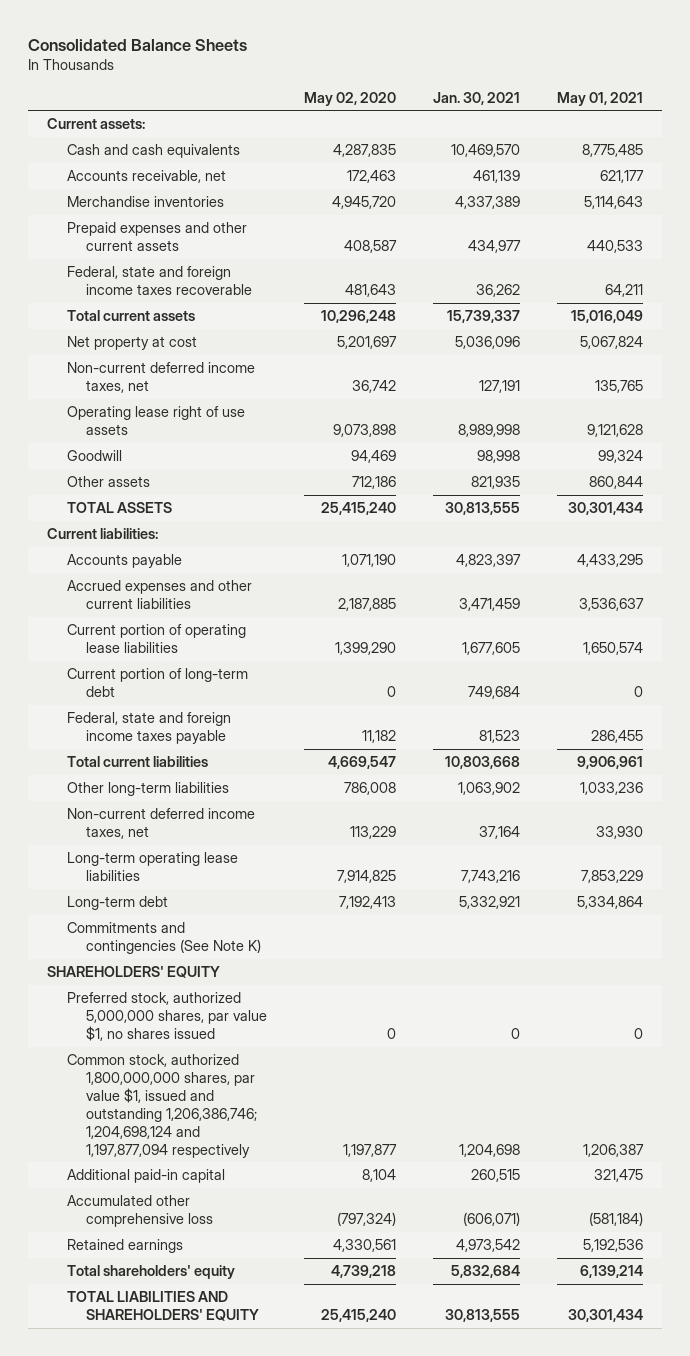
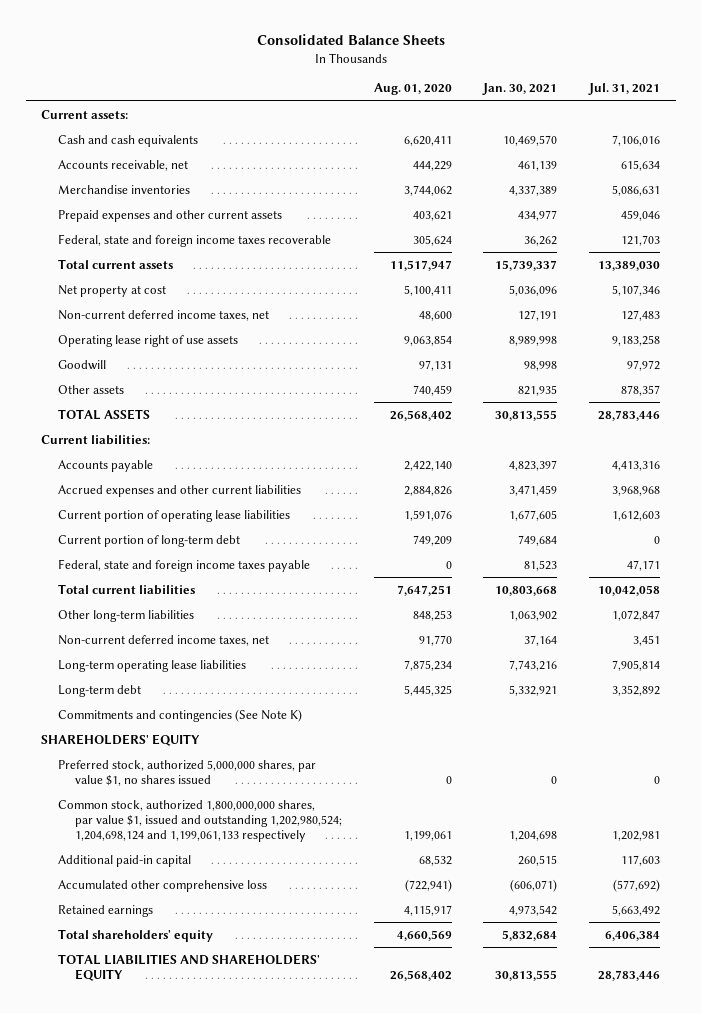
- | May 02, 2020 | Jan. 30, 2021 | May 01, 2021
+ | Aug. 01, 2020 | Jan. 30, 2021 | Jul. 31, 2021
- Common stock, authorized 1,800,000,000 shares, par value $1, issued and outstanding 1,206,386,746; 1,204,698,124 and 1,197,877,094 respectively | 1,197,877 | 1,204,698 | 1,206,387
+ Common stock, authorized 1,800,000,000 shares, par value $1, issued and outstanding 1,202,980,524; 1,204,698,124 and 1,199,061,133 respectively | 1,199,061 | 1,204,698 | 1,202,981

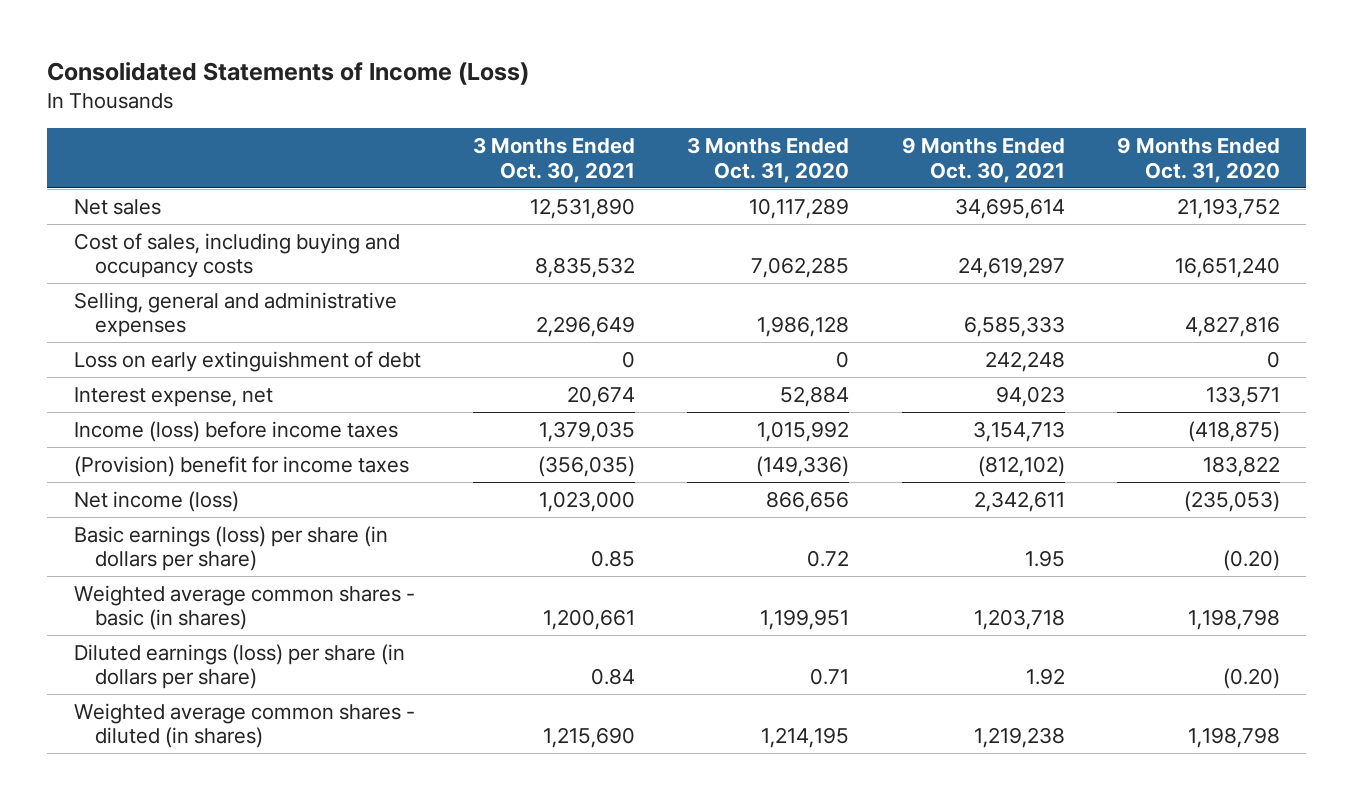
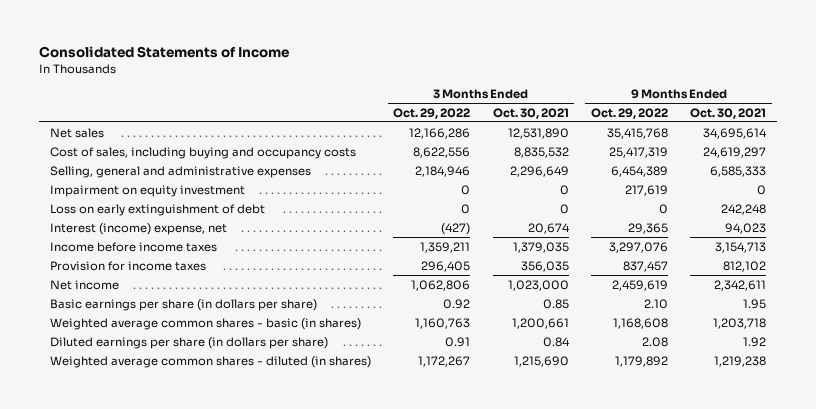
- Consolidated Statements of Income (Loss)
+ Consolidated Statements of Income
- | 3 Months Ended Oct. 30, 2021 | 3 Months Ended Oct. 31, 2020 | 9 Months Ended Oct. 30, 2021 | 9 Months Ended Oct. 31, 2020
+ | 3 Months Ended Oct. 29, 2022 | 3 Months Ended Oct. 30, 2021 | 9 Months Ended Oct. 29, 2022 | 9 Months Ended Oct. 30, 2021
+ Impairment on equity investment | 0 | 0 | 217,619 | 0
- Interest expense, net | 20,674 | 52,884 | 94,023 | 133,571
- Income (loss) before income taxes | 1,379,035 | 1,015,992 | 3,154,713 | (418,875)
- (Provision) benefit for income taxes | (356,035) | (149,336) | (812,102) | 183,822
- Net income (loss) | 1,023,000 | 866,656 | 2,342,611 | (235,053)
- Basic earnings (loss) per share (in dollars per share) | 0.85 | 0.72 | 1.95 | (0.20)
+ Interest (income) expense, net | (427) | 20,674 | 29,365 | 94,023
+ Income before income taxes | 1,359,211 | 1,379,035 | 3,297,076 | 3,154,713
+ Provision for income taxes | 296,405 | 356,035 | 837,457 | 812,102
+ Net income | 1,062,806 | 1,023,000 | 2,459,619 | 2,342,611
+ Basic earnings per share (in dollars per share) | 0.92 | 0.85 | 2.10 | 1.95
- Diluted earnings (loss) per share (in dollars per share) | 0.84 | 0.71 | 1.92 | (0.20)
+ Diluted earnings per share (in dollars per share) | 0.91 | 0.84 | 2.08 | 1.92

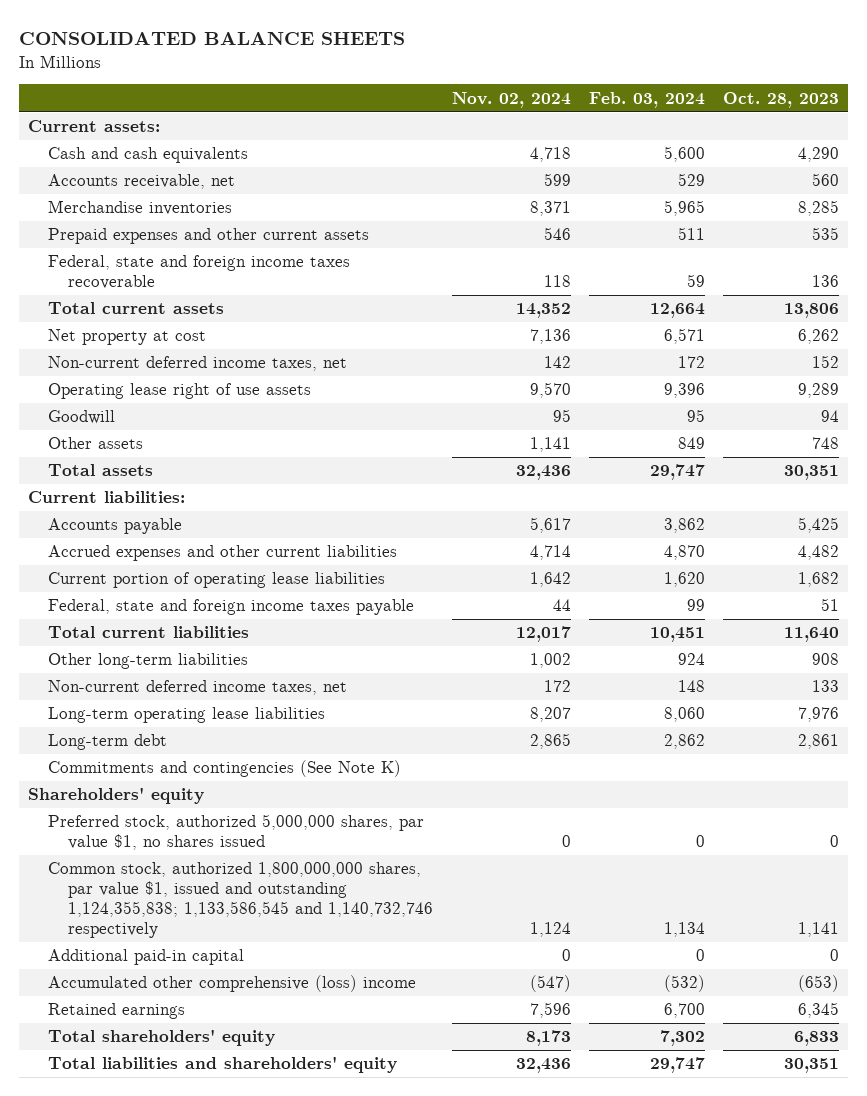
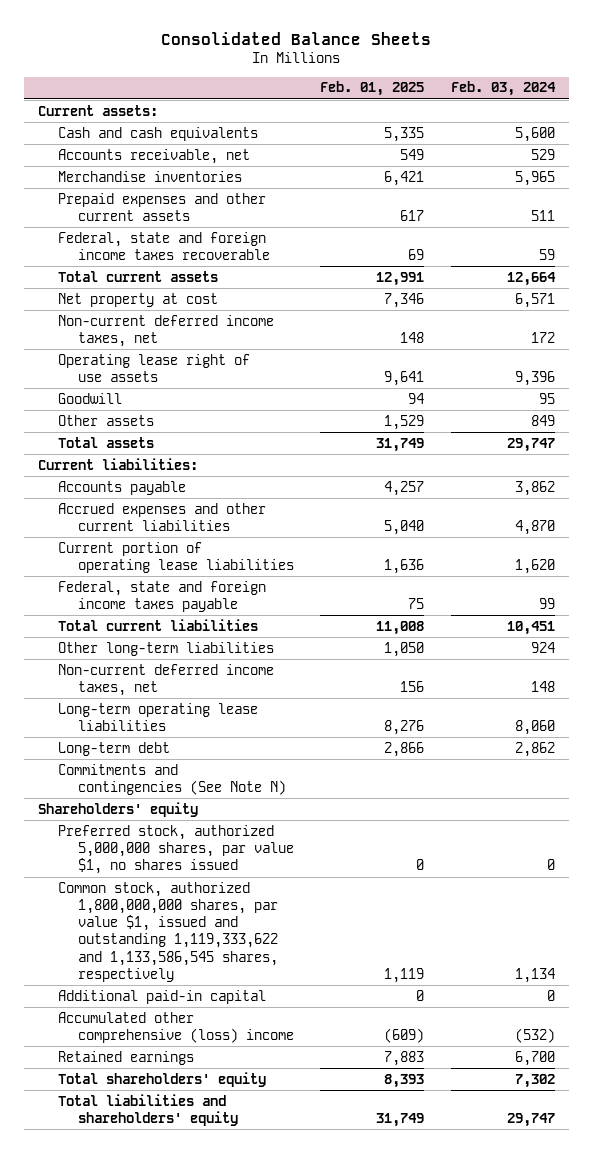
- CONSOLIDATED BALANCE SHEETS
+ Consolidated Balance Sheets
- | Nov. 02, 2024 | Feb. 03, 2024 | Oct. 28, 2023
+ | Feb. 01, 2025 | Feb. 03, 2024
- Commitments and contingencies (See Note K)
+ Commitments and contingencies (See Note N)
- Common stock, authorized 1,800,000,000 shares, par value $1, issued and outstanding 1,124,355,838; 1,133,586,545 and 1,140,732,746 respectively | 1,124 | 1,134 | 1,141
+ Common stock, authorized 1,800,000,000 shares, par value $1, issued and outstanding 1,119,333,622 and 1,133,586,545 shares, respectively | 1,119 | 1,134

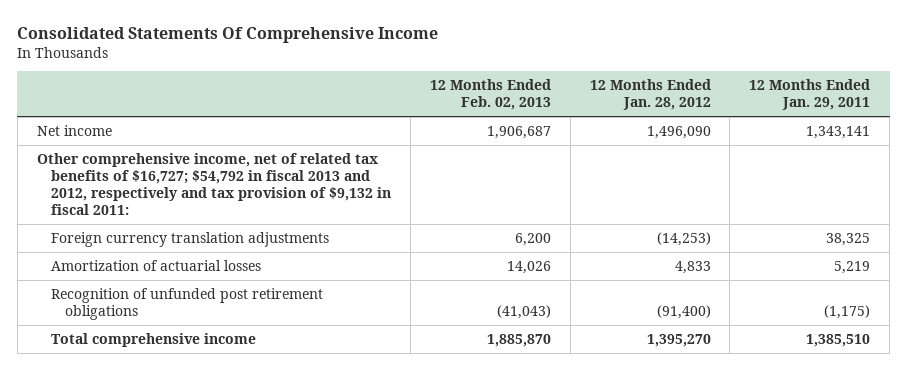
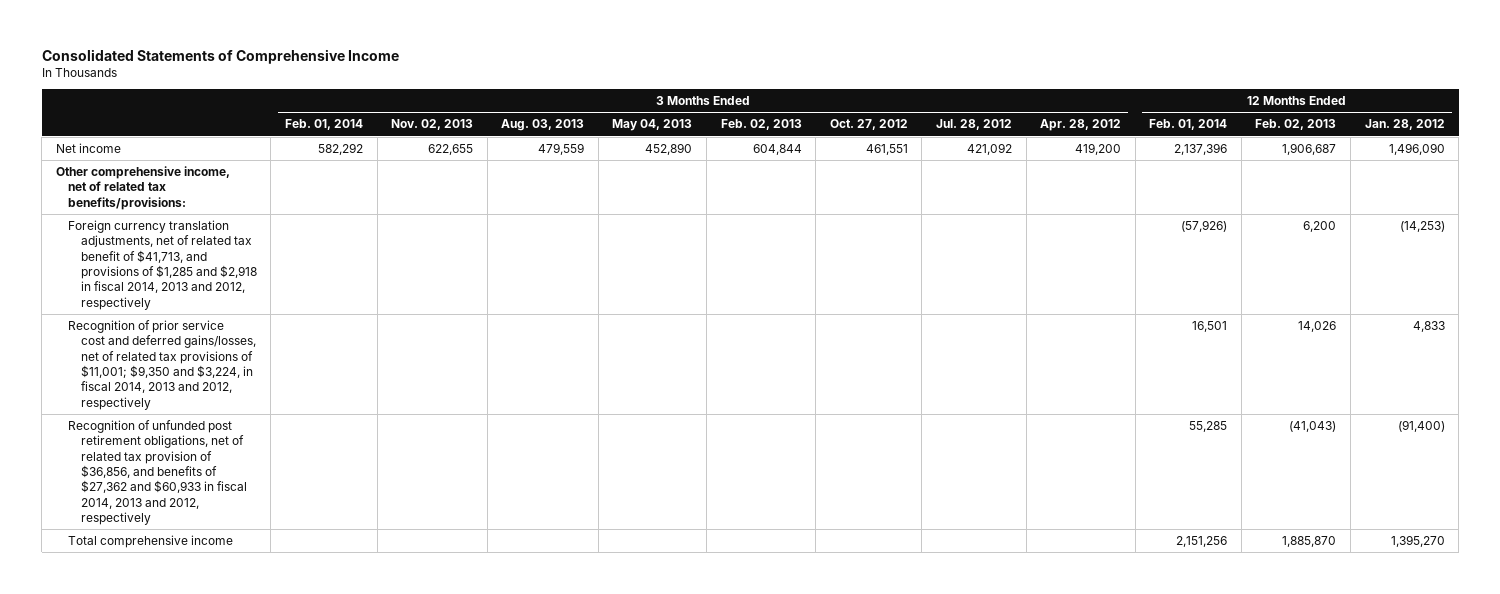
- Consolidated Statements Of Comprehensive Income
+ Consolidated Statements of Comprehensive Income
- | 12 Months Ended Feb. 02, 2013 | 12 Months Ended Jan. 28, 2012 | 12 Months Ended Jan. 29, 2011
+ | 3 Months Ended Feb. 01, 2014 | 3 Months Ended Nov. 02, 2013 | 3 Months Ended Aug. 03, 2013 | 3 Months Ended May 04, 2013 | 3 Months Ended Feb. 02, 2013 | 3 Months Ended Oct. 27, 2012 | 3 Months Ended Jul. 28, 2012 | 3 Months Ended Apr. 28, 2012 | 12 Months Ended Feb. 01, 2014 | 12 Months Ended Feb. 02, 2013 | 12 Months Ended Jan. 28, 2012
- Other comprehensive income, net of related tax benefits of $16,727; $54,792 in fiscal 2013 and 2012, respectively and tax provision of $9,132 in fiscal 2011:
- Foreign currency translation adjustments | 6,200 | (14,253) | 38,325
- Amortization of actuarial losses | 14,026 | 4,833 | 5,219
- Recognition of unfunded post retirement obligations | (41,043) | (91,400) | (1,175)
+ Other comprehensive income, net of related tax benefits/provisions:
+ Foreign currency translation adjustments, net of related tax benefit of $41,713, and provisions of $1,285 and $2,918 in fiscal 2014, 2013 and 2012, respectively | | | | | | | | | (57,926) | 6,200 | (14,253)
+ Recognition of prior service cost and deferred gains/losses, net of related tax provisions of $11,001; $9,350 and $3,224, in fiscal 2014, 2013 and 2012, respectively | | | | | | | | | 16,501 | 14,026 | 4,833
+ Recognition of unfunded post retirement obligations, net of related tax provision of $36,856, and benefits of $27,362 and $60,933 in fiscal 2014, 2013 and 2012, respectively | | | | | | | | | 55,285 | (41,043) | (91,400)

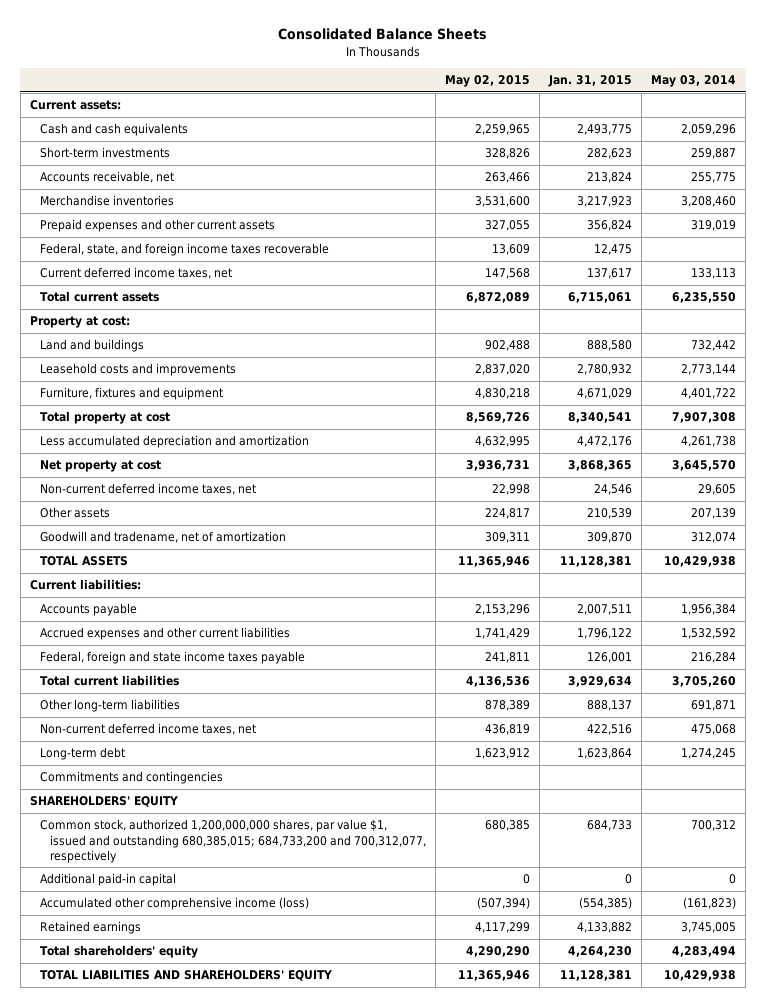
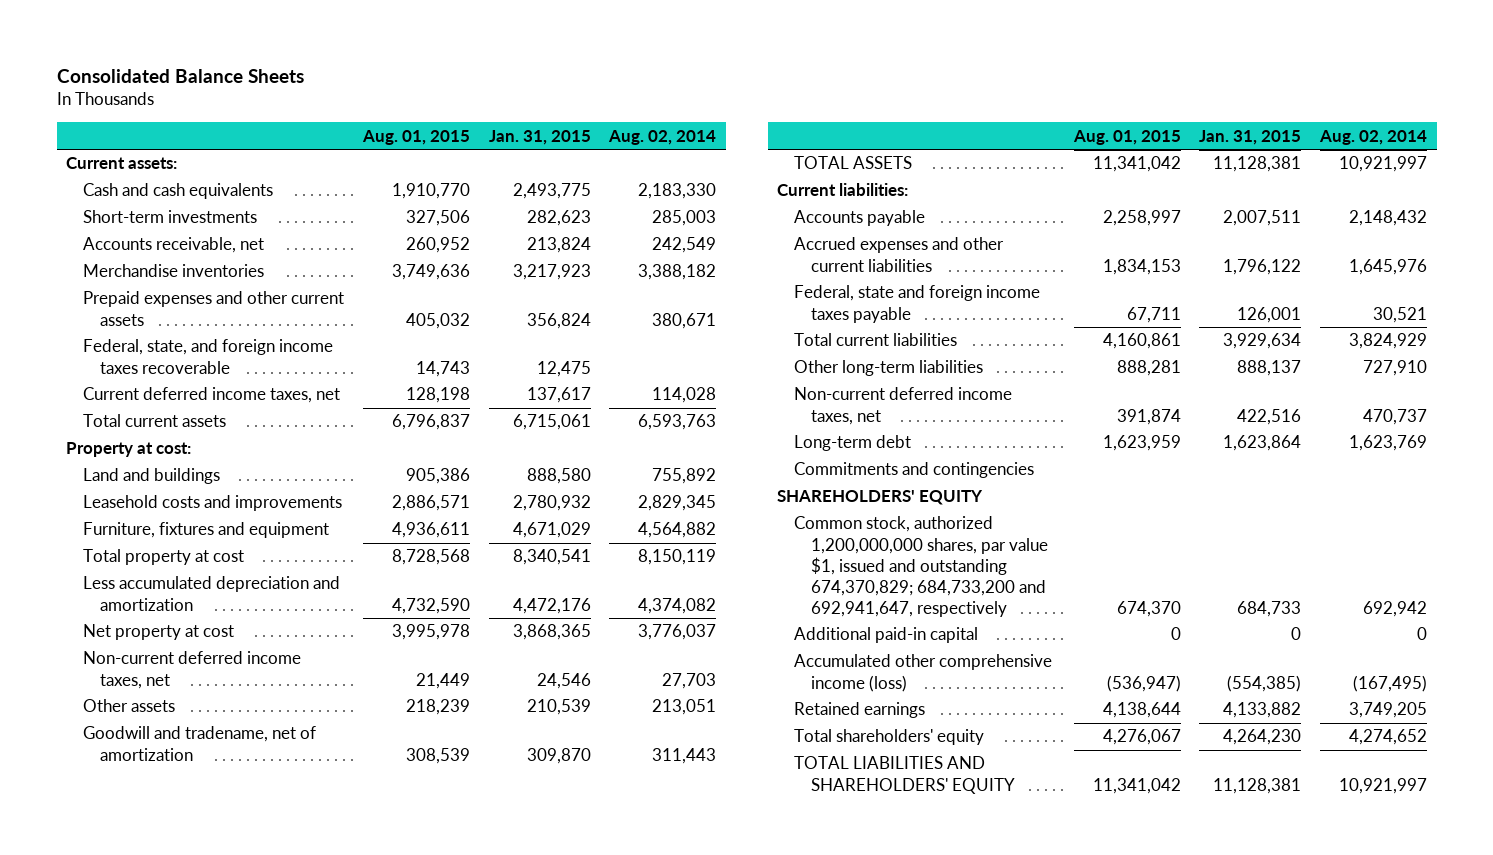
- | May 02, 2015 | Jan. 31, 2015 | May 03, 2014
+ | Aug. 01, 2015 | Jan. 31, 2015 | Aug. 02, 2014
- Federal, foreign and state income taxes payable | 241,811 | 126,001 | 216,284
+ Federal, state and foreign income taxes payable | 67,711 | 126,001 | 30,521
- Common stock, authorized 1,200,000,000 shares, par value $1, issued and outstanding 680,385,015; 684,733,200 and 700,312,077, respectively | 680,385 | 684,733 | 700,312
+ Common stock, authorized 1,200,000,000 shares, par value $1, issued and outstanding 674,370,829; 684,733,200 and 692,941,647, respectively | 674,370 | 684,733 | 692,942

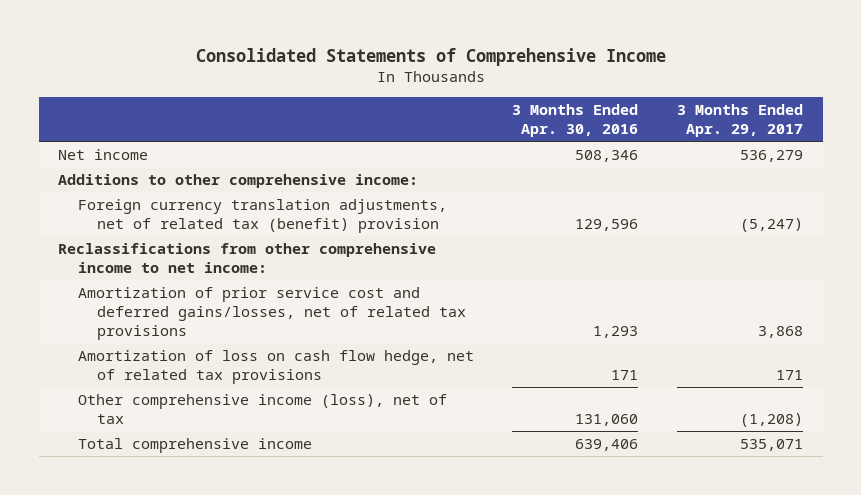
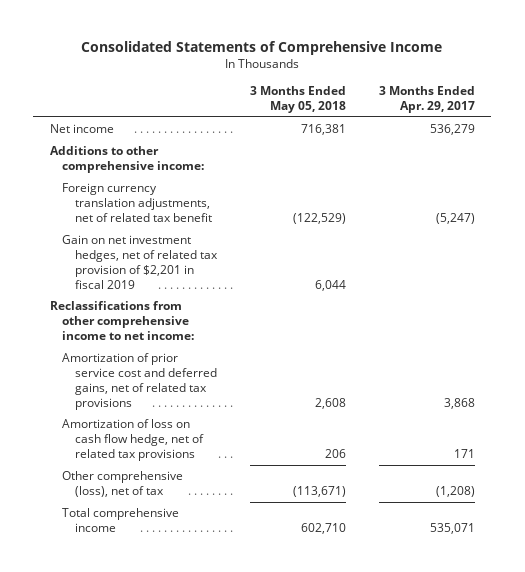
- | 3 Months Ended Apr. 30, 2016 | 3 Months Ended Apr. 29, 2017
+ | 3 Months Ended May 05, 2018 | 3 Months Ended Apr. 29, 2017
- Foreign currency translation adjustments, net of related tax (benefit) provision | 129,596 | (5,247)
+ Foreign currency translation adjustments, net of related tax benefit | (122,529) | (5,247)
+ Gain on net investment hedges, net of related tax provision of $2,201 in fiscal 2019 | 6,044 |
- Amortization of prior service cost and deferred gains/losses, net of related tax provisions | 1,293 | 3,868
+ Amortization of prior service cost and deferred gains, net of related tax provisions | 2,608 | 3,868
- Other comprehensive income (loss), net of tax | 131,060 | (1,208)
+ Other comprehensive (loss), net of tax | (113,671) | (1,208)

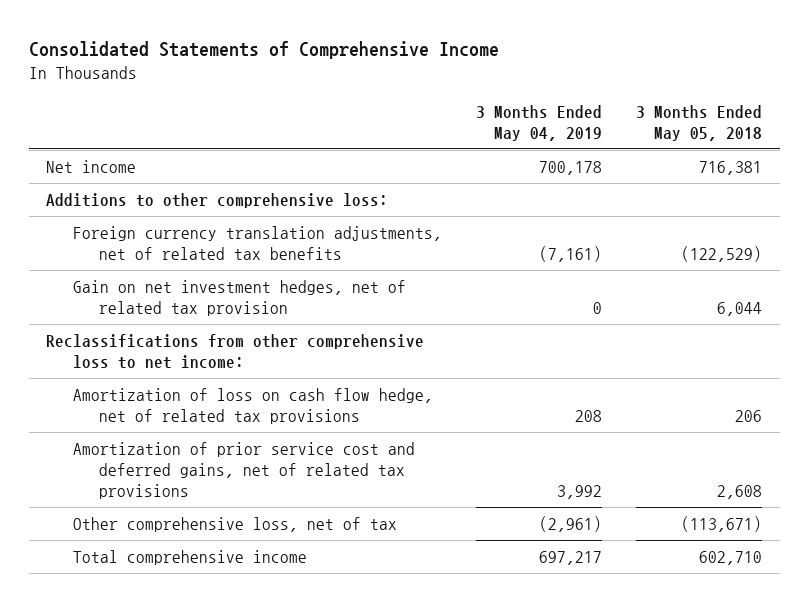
- | 3 Months Ended May 05, 2018 | 3 Months Ended Apr. 29, 2017
+ | 3 Months Ended May 04, 2019 | 3 Months Ended May 05, 2018
- Additions to other comprehensive income:
- Foreign currency translation adjustments, net of related tax benefit | (122,529) | (5,247)
- Gain on net investment hedges, net of related tax provision of $2,201 in fiscal 2019 | 6,044 |
- Reclassifications from other comprehensive income to net income:
+ Additions to other comprehensive loss:
+ Foreign currency translation adjustments, net of related tax benefits | (7,161) | (122,529)
+ Gain on net investment hedges, net of related tax provision | 0 | 6,044
+ Reclassifications from other comprehensive loss to net income:
- Other comprehensive (loss), net of tax | (113,671) | (1,208)
moved down: Amortization of prior service cost and deferred gains, net of related tax provisions | 3,992 | 2,608
+ Other comprehensive loss, net of tax | (2,961) | (113,671)

